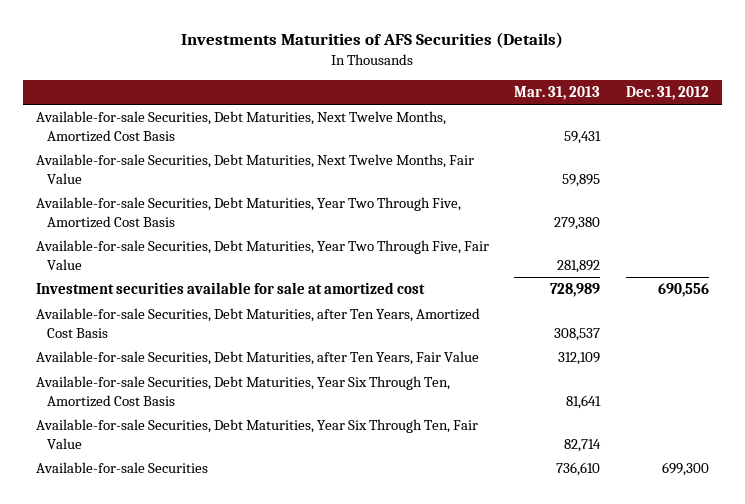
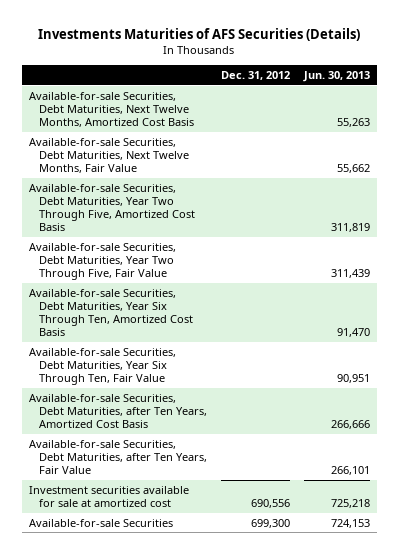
- | Mar. 31, 2013 | Dec. 31, 2012
+ | Dec. 31, 2012 | Jun. 30, 2013
moved down: Available-for-sale Securities, Debt Maturities, after Ten Years, Amortized Cost Basis | | 266,666
moved down: Available-for-sale Securities, Debt Maturities, after Ten Years, Fair Value | | 266,101
moved down: Investment securities available for sale at amortized cost | 690,556 | 725,218

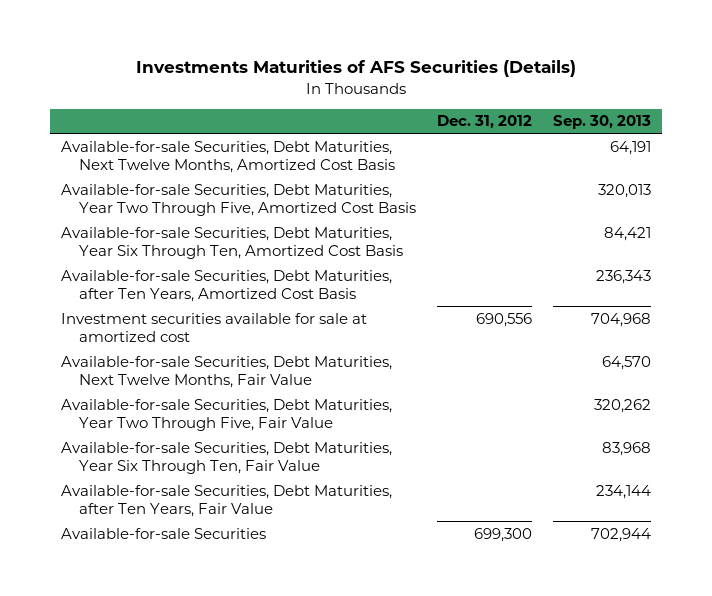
- | Dec. 31, 2012 | Jun. 30, 2013
+ | Dec. 31, 2012 | Sep. 30, 2013
moved down: Available-for-sale Securities, Debt Maturities, Next Twelve Months, Fair Value | | 64,570
moved down: Available-for-sale Securities, Debt Maturities, Year Two Through Five, Fair Value | | 320,262
moved down: Available-for-sale Securities, Debt Maturities, Year Six Through Ten, Fair Value | | 83,968
moved down: Available-for-sale Securities, Debt Maturities, after Ten Years, Fair Value | | 234,144

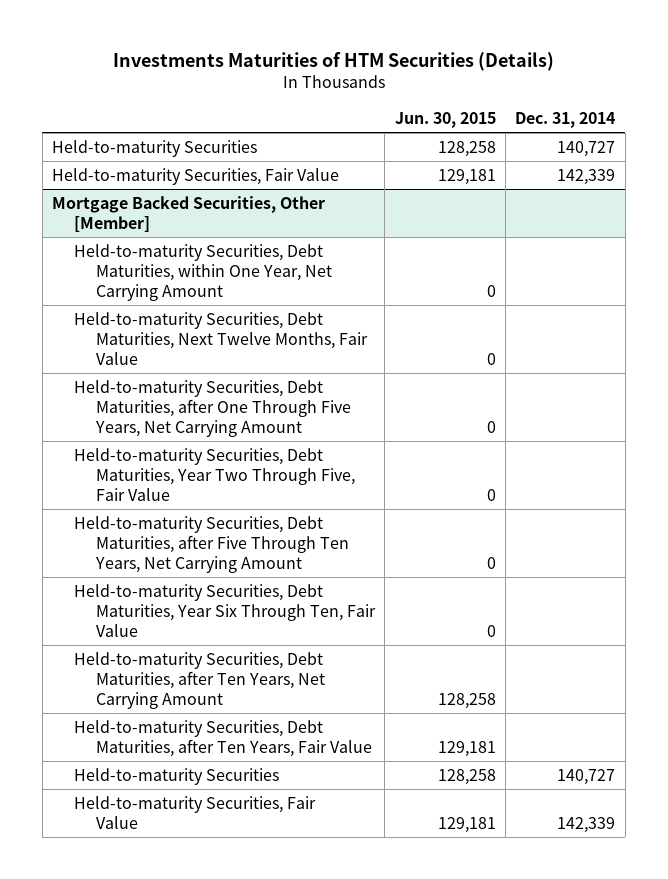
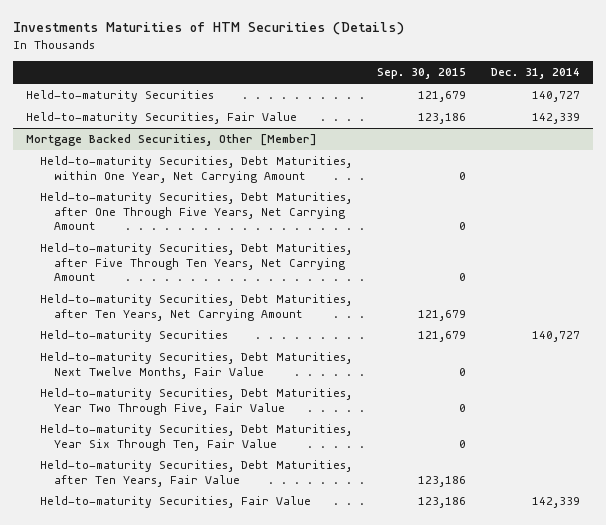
- | Jun. 30, 2015 | Dec. 31, 2014
+ | Sep. 30, 2015 | Dec. 31, 2014
@ Mortgage Backed Securities, Other [Member]
moved down: Held-to-maturity Securities, Debt Maturities, Next Twelve Months, Fair Value | 0 |
moved down: Held-to-maturity Securities, Debt Maturities, Year Two Through Five, Fair Value | 0 |
moved down: Held-to-maturity Securities, Debt Maturities, Year Six Through Ten, Fair Value | 0 |
moved down: Held-to-maturity Securities, Debt Maturities, after Ten Years, Fair Value | 123,186 |

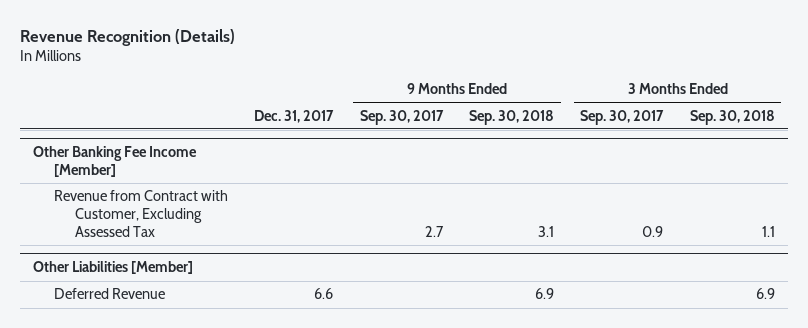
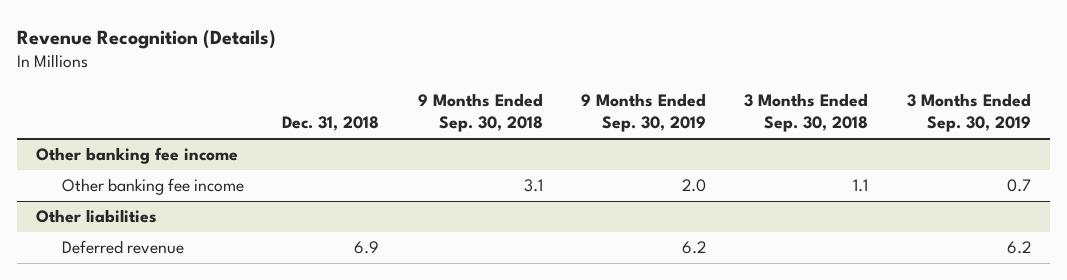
- | Dec. 31, 2017 | 9 Months Ended Sep. 30, 2017 | 9 Months Ended Sep. 30, 2018 | 3 Months Ended Sep. 30, 2017 | 3 Months Ended Sep. 30, 2018
+ | Dec. 31, 2018 | 9 Months Ended Sep. 30, 2018 | 9 Months Ended Sep. 30, 2019 | 3 Months Ended Sep. 30, 2018 | 3 Months Ended Sep. 30, 2019
- Other Banking Fee Income [Member]
- Revenue from Contract with Customer, Excluding Assessed Tax | | 2.7 | 3.1 | 0.9 | 1.1
- Other Liabilities [Member]
- Deferred Revenue | 6.6 | | 6.9 | | 6.9
+ Other banking fee income
+ Other banking fee income | | 3.1 | 2.0 | 1.1 | 0.7
+ Other liabilities
+ Deferred revenue | 6.9 | | 6.2 | | 6.2

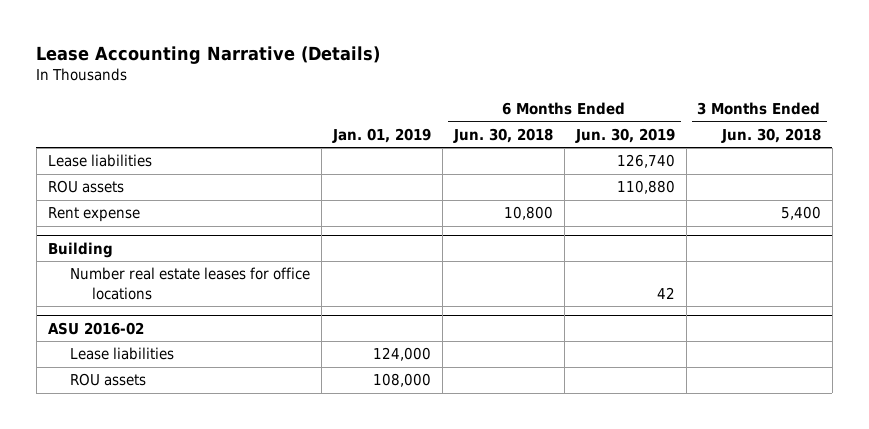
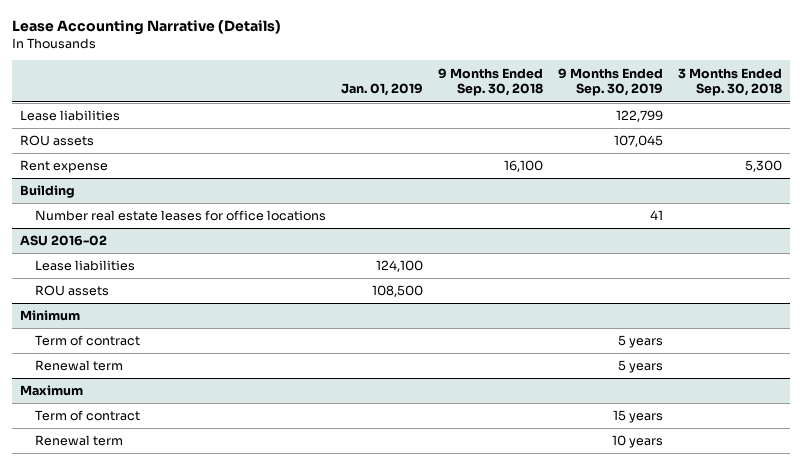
- | Jan. 01, 2019 | 6 Months Ended Jun. 30, 2018 | 6 Months Ended Jun. 30, 2019 | 3 Months Ended Jun. 30, 2018
+ | Jan. 01, 2019 | 9 Months Ended Sep. 30, 2018 | 9 Months Ended Sep. 30, 2019 | 3 Months Ended Sep. 30, 2018
@ ASU 2016-02
- Lease liabilities | 124,000 | | |
- ROU assets | 108,000 | | |
+ Lease liabilities | 124,100 | | |
+ ROU assets | 108,500 | | |
+ Minimum
+ Term of contract | | | 5 years |
+ Renewal term | | | 5 years |
+ Maximum
+ Term of contract | | | 15 years |
+ Renewal term | | | 10 years |

